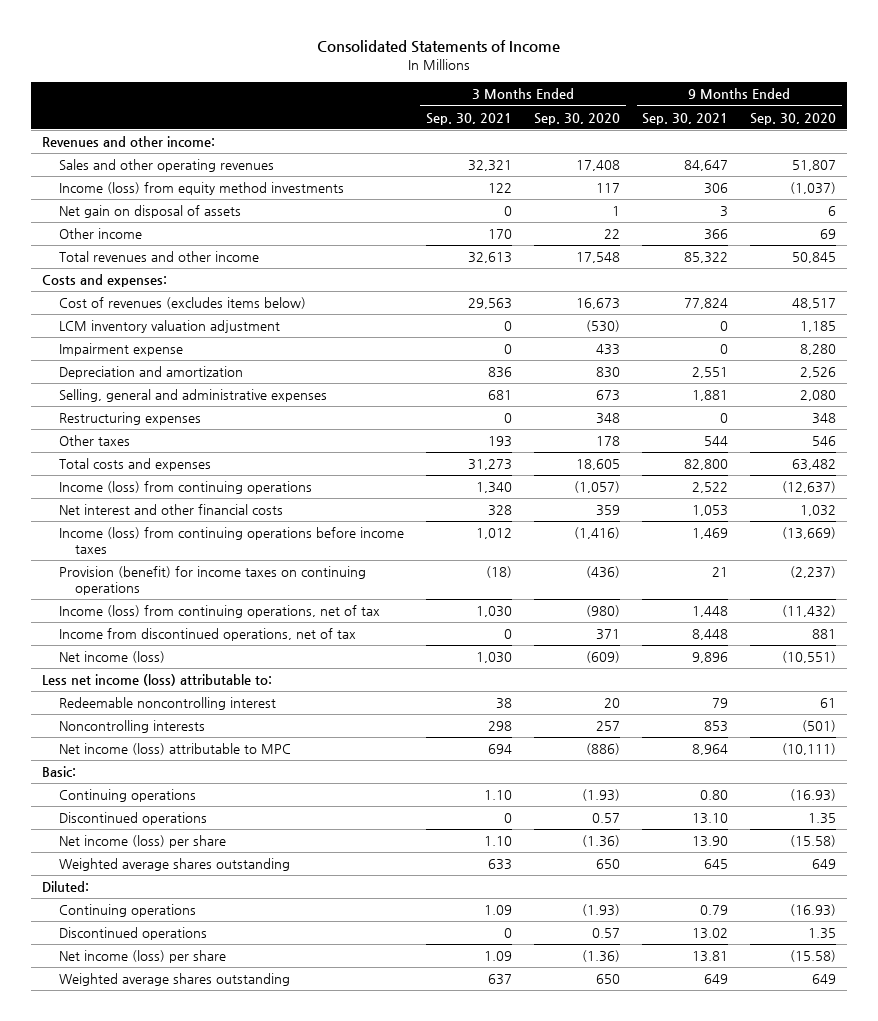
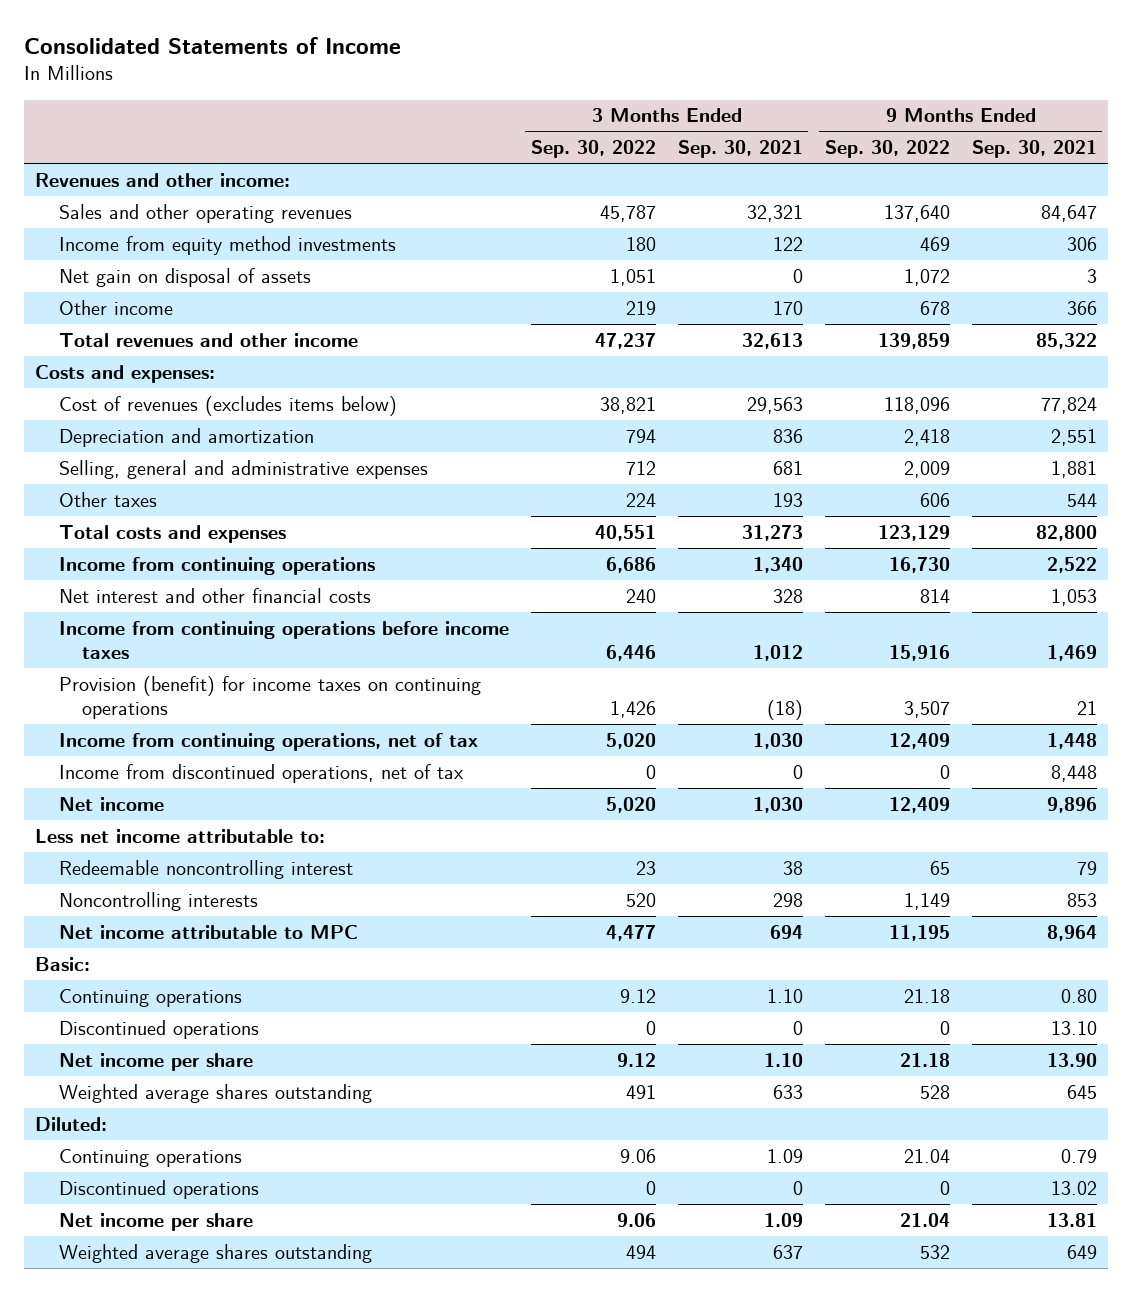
- | 3 Months Ended Sep. 30, 2021 | 3 Months Ended Sep. 30, 2020 | 9 Months Ended Sep. 30, 2021 | 9 Months Ended Sep. 30, 2020
+ | 3 Months Ended Sep. 30, 2022 | 3 Months Ended Sep. 30, 2021 | 9 Months Ended Sep. 30, 2022 | 9 Months Ended Sep. 30, 2021
- Income (loss) from equity method investments | 122 | 117 | 306 | (1,037)
+ Income from equity method investments | 180 | 122 | 469 | 306
- LCM inventory valuation adjustment | 0 | (530) | 0 | 1,185
- Impairment expense | 0 | 433 | 0 | 8,280
- Restructuring expenses | 0 | 348 | 0 | 348
- Income (loss) from continuing operations | 1,340 | (1,057) | 2,522 | (12,637)
+ Income from continuing operations | 6,686 | 1,340 | 16,730 | 2,522
- Income (loss) from continuing operations before income taxes | 1,012 | (1,416) | 1,469 | (13,669)
+ Income from continuing operations before income taxes | 6,446 | 1,012 | 15,916 | 1,469
- Income (loss) from continuing operations, net of tax | 1,030 | (980) | 1,448 | (11,432)
+ Income from continuing operations, net of tax | 5,020 | 1,030 | 12,409 | 1,448
- Net income (loss) | 1,030 | (609) | 9,896 | (10,551)
- Less net income (loss) attributable to:
+ Net income | 5,020 | 1,030 | 12,409 | 9,896
+ Less net income attributable to:
- Net income (loss) attributable to MPC | 694 | (886) | 8,964 | (10,111)
+ Net income attributable to MPC | 4,477 | 694 | 11,195 | 8,964
- Net income (loss) per share | 1.10 | (1.36) | 13.90 | (15.58)
+ Net income per share | 9.12 | 1.10 | 21.18 | 13.90
- Net income (loss) per share | 1.09 | (1.36) | 13.81 | (15.58)
+ Net income per share | 9.06 | 1.09 | 21.04 | 13.81

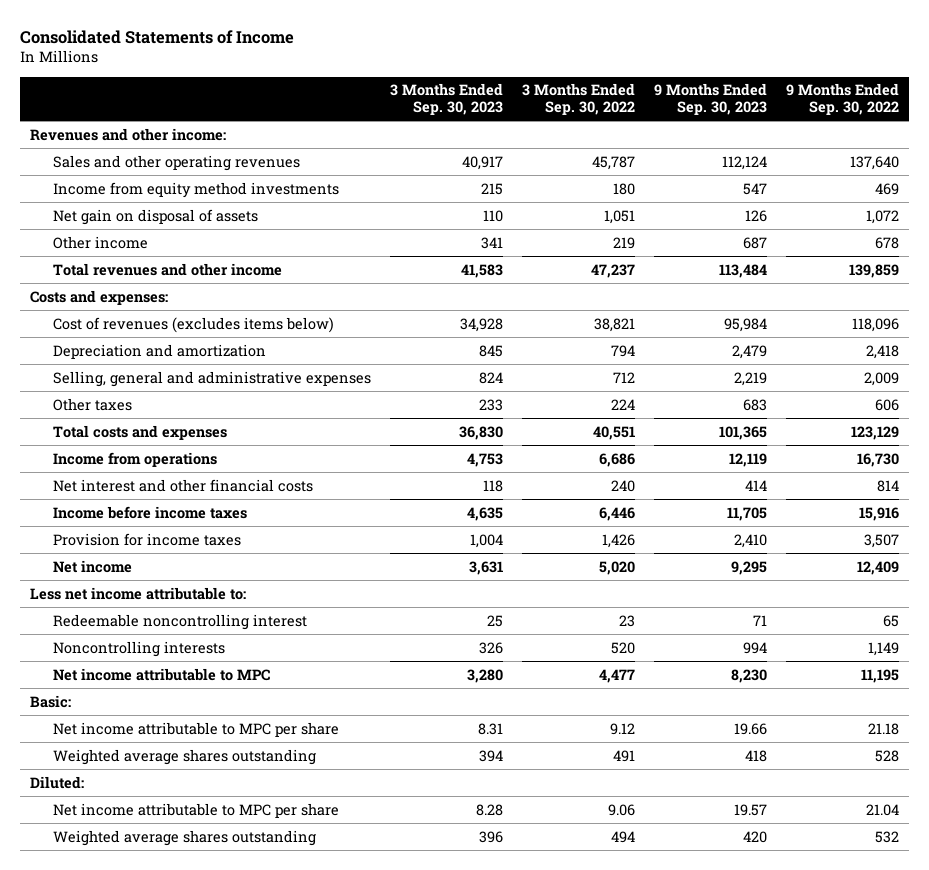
- | 3 Months Ended Sep. 30, 2022 | 3 Months Ended Sep. 30, 2021 | 9 Months Ended Sep. 30, 2022 | 9 Months Ended Sep. 30, 2021
+ | 3 Months Ended Sep. 30, 2023 | 3 Months Ended Sep. 30, 2022 | 9 Months Ended Sep. 30, 2023 | 9 Months Ended Sep. 30, 2022
- Income from continuing operations | 6,686 | 1,340 | 16,730 | 2,522
+ Income from operations | 4,753 | 6,686 | 12,119 | 16,730
- Income from continuing operations before income taxes | 6,446 | 1,012 | 15,916 | 1,469
- Provision (benefit) for income taxes on continuing operations | 1,426 | (18) | 3,507 | 21
- Income from continuing operations, net of tax | 5,020 | 1,030 | 12,409 | 1,448
- Income from discontinued operations, net of tax | 0 | 0 | 0 | 8,448
+ Income before income taxes | 4,635 | 6,446 | 11,705 | 15,916
+ Provision for income taxes | 1,004 | 1,426 | 2,410 | 3,507
- Continuing operations | 9.12 | 1.10 | 21.18 | 0.80
- Discontinued operations | 0 | 0 | 0 | 13.10
- Net income per share | 9.12 | 1.10 | 21.18 | 13.90
+ Net income attributable to MPC per share | 8.31 | 9.12 | 19.66 | 21.18
- Continuing operations | 9.06 | 1.09 | 21.04 | 0.79
- Discontinued operations | 0 | 0 | 0 | 13.02
- Net income per share | 9.06 | 1.09 | 21.04 | 13.81
+ Net income attributable to MPC per share | 8.28 | 9.06 | 19.57 | 21.04

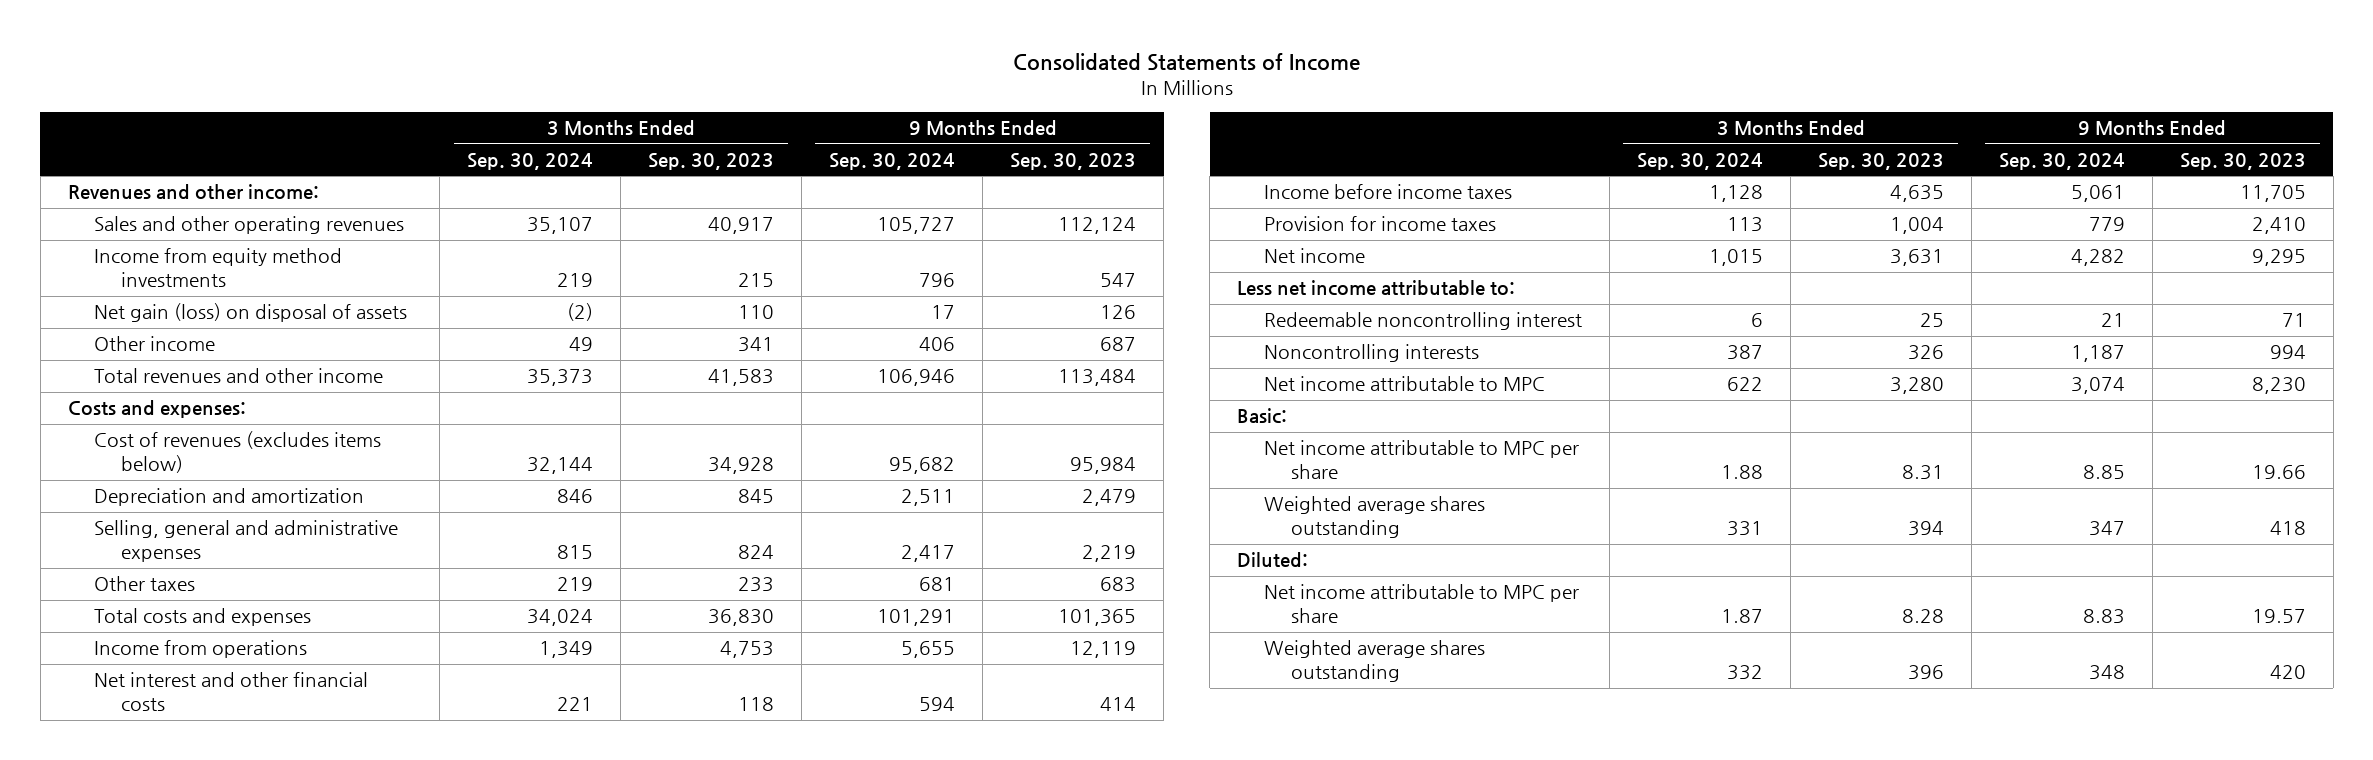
- | 3 Months Ended Sep. 30, 2023 | 3 Months Ended Sep. 30, 2022 | 9 Months Ended Sep. 30, 2023 | 9 Months Ended Sep. 30, 2022
+ | 3 Months Ended Sep. 30, 2024 | 3 Months Ended Sep. 30, 2023 | 9 Months Ended Sep. 30, 2024 | 9 Months Ended Sep. 30, 2023
- Net gain on disposal of assets | 110 | 1,051 | 126 | 1,072
+ Net gain (loss) on disposal of assets | (2) | 110 | 17 | 126

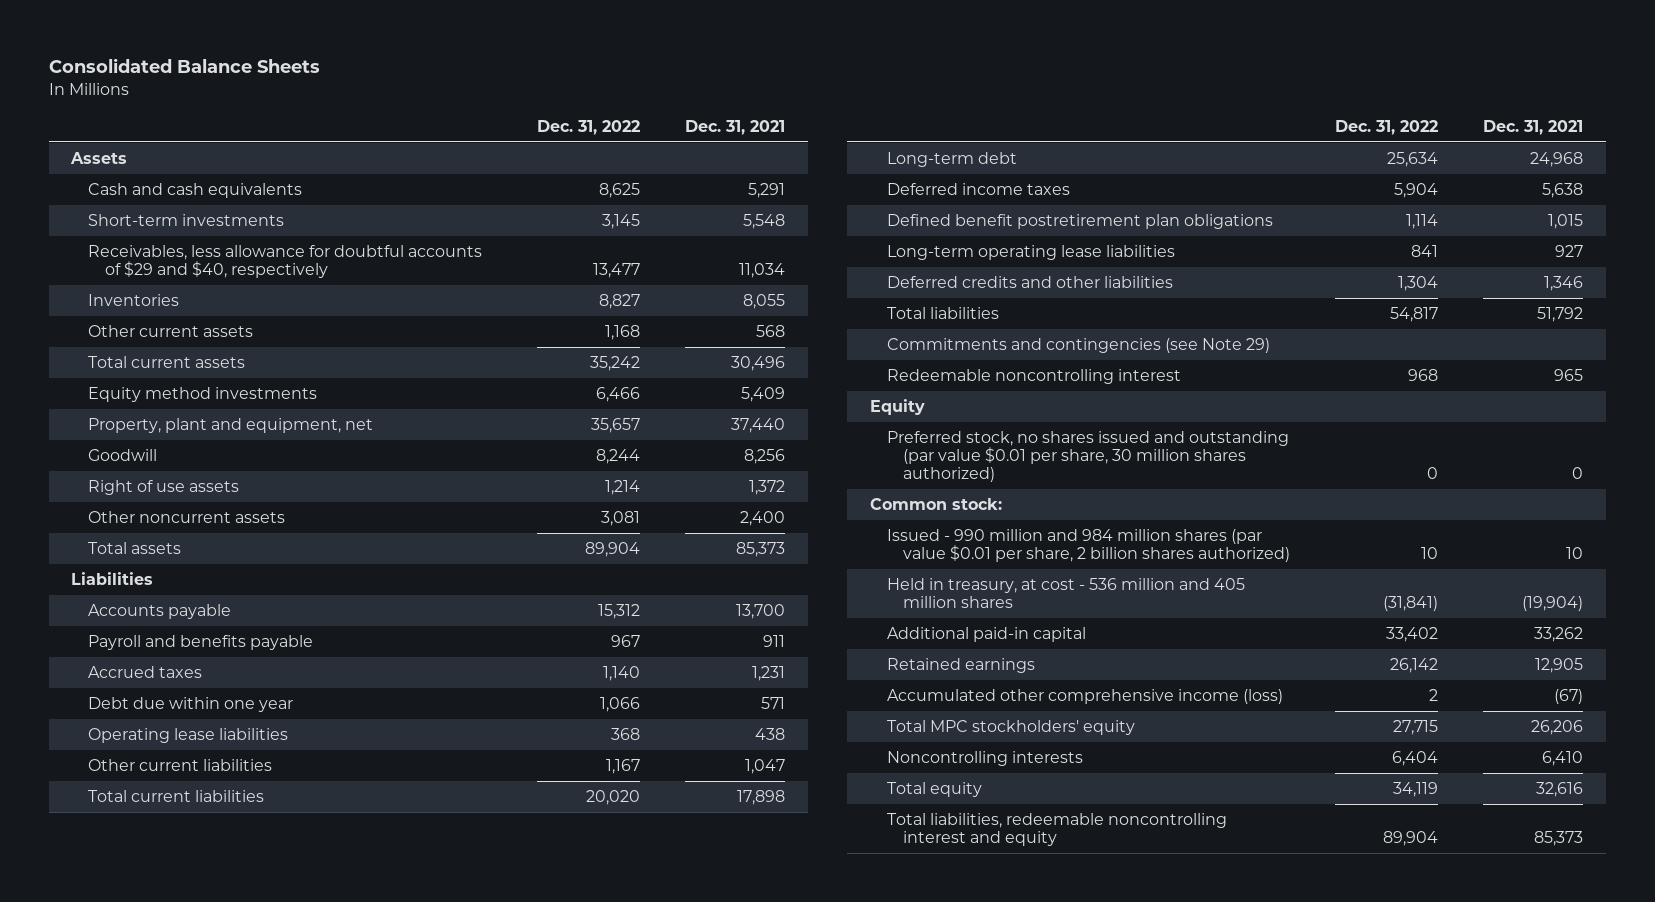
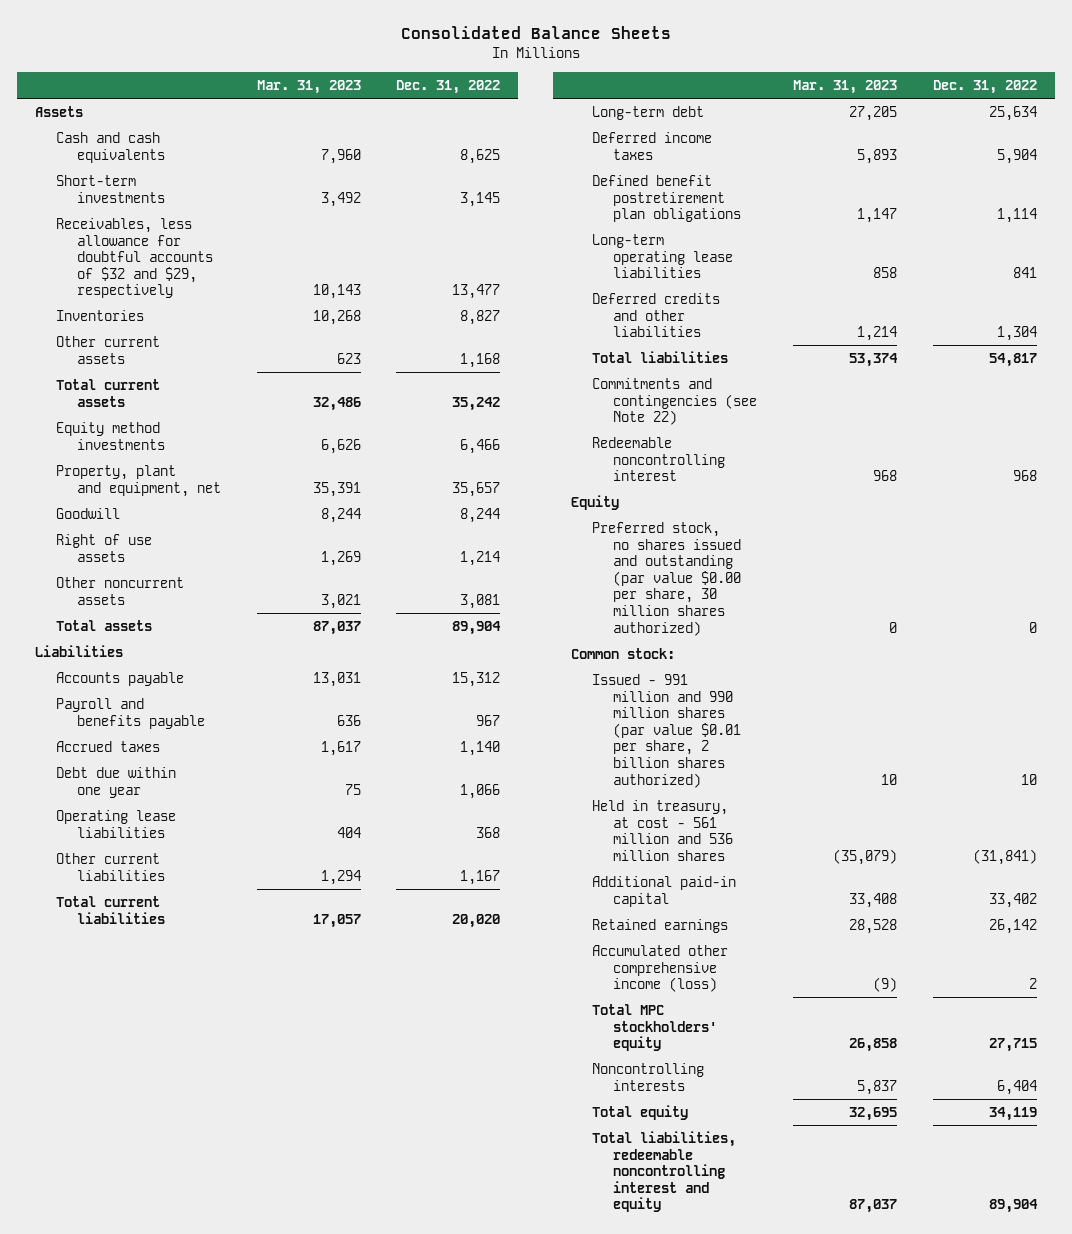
- | Dec. 31, 2022 | Dec. 31, 2021
+ | Mar. 31, 2023 | Dec. 31, 2022
- Receivables, less allowance for doubtful accounts of $29 and $40, respectively | 13,477 | 11,034
+ Receivables, less allowance for doubtful accounts of $32 and $29, respectively | 10,143 | 13,477
- Commitments and contingencies (see Note 29)
+ Commitments and contingencies (see Note 22)
- Preferred stock, no shares issued and outstanding (par value $0.01 per share, 30 million shares authorized) | 0 | 0
+ Preferred stock, no shares issued and outstanding (par value $0.00 per share, 30 million shares authorized) | 0 | 0
- Issued - 990 million and 984 million shares (par value $0.01 per share, 2 billion shares authorized) | 10 | 10
- Held in treasury, at cost - 536 million and 405 million shares | (31,841) | (19,904)
+ Issued - 991 million and 990 million shares (par value $0.01 per share, 2 billion shares authorized) | 10 | 10
+ Held in treasury, at cost - 561 million and 536 million shares | (35,079) | (31,841)

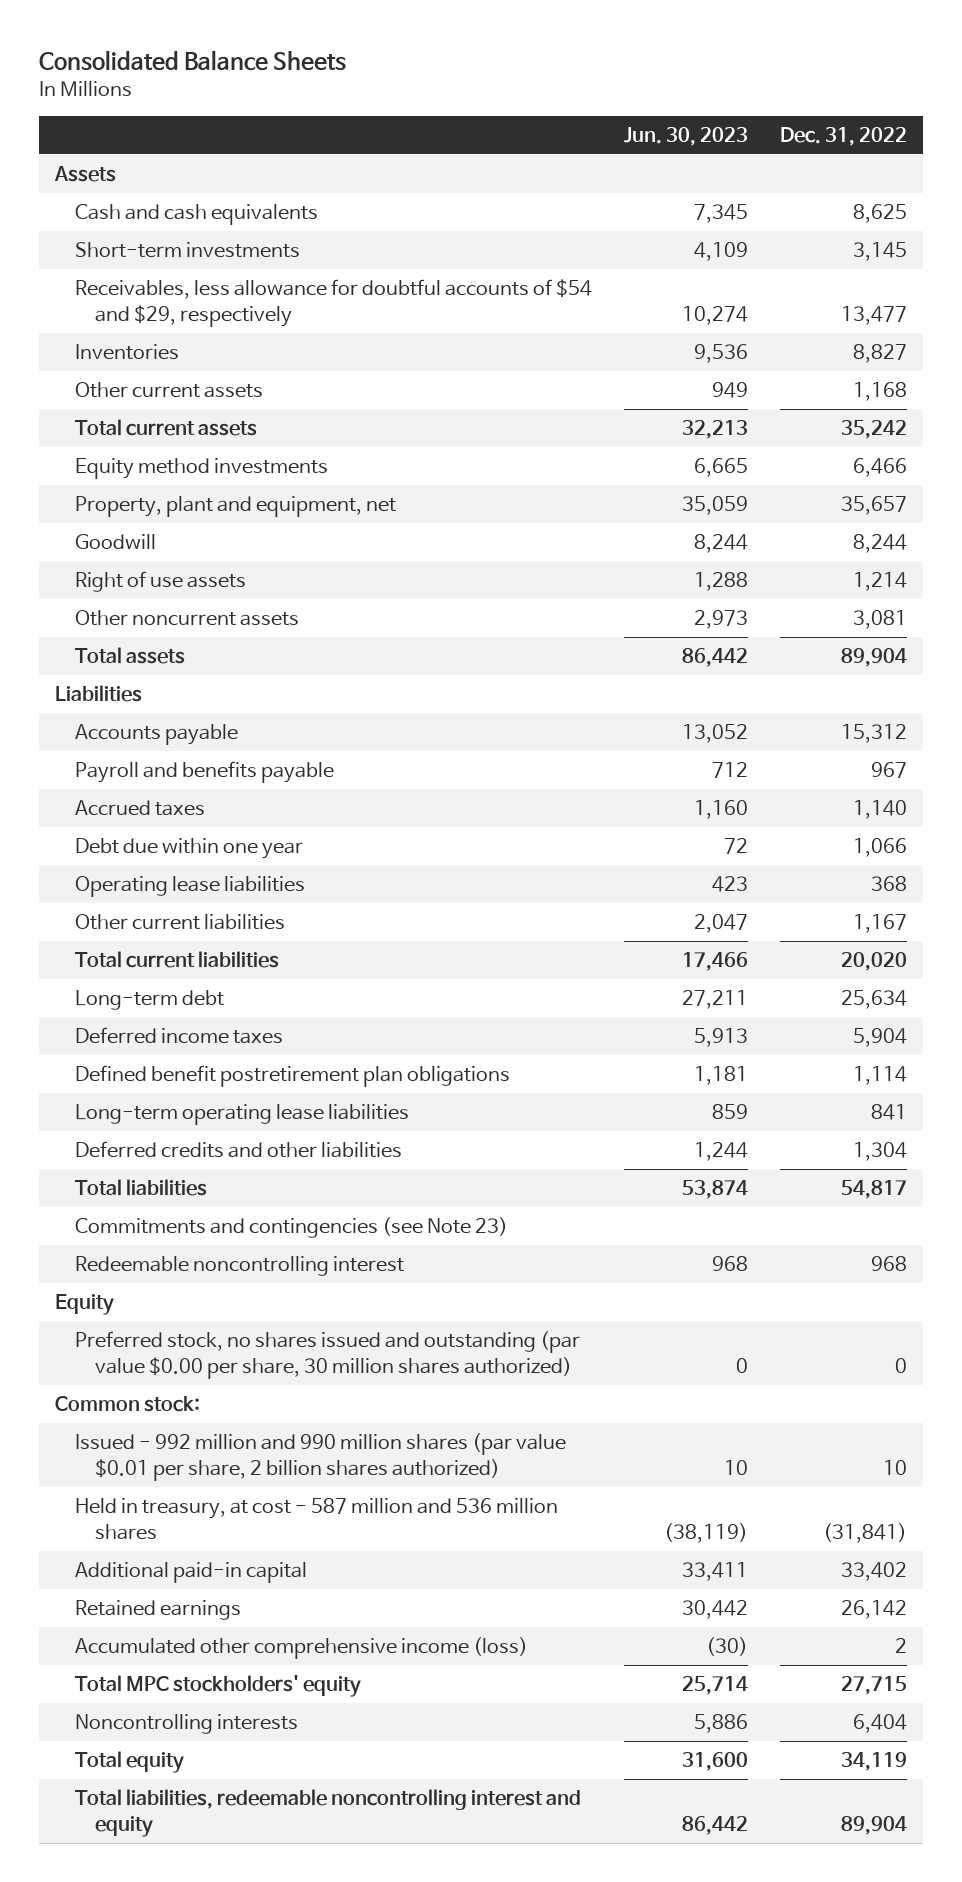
- | Mar. 31, 2023 | Dec. 31, 2022
+ | Jun. 30, 2023 | Dec. 31, 2022
- Receivables, less allowance for doubtful accounts of $32 and $29, respectively | 10,143 | 13,477
+ Receivables, less allowance for doubtful accounts of $54 and $29, respectively | 10,274 | 13,477
- Commitments and contingencies (see Note 22)
+ Commitments and contingencies (see Note 23)
- Issued - 991 million and 990 million shares (par value $0.01 per share, 2 billion shares authorized) | 10 | 10
- Held in treasury, at cost - 561 million and 536 million shares | (35,079) | (31,841)
+ Issued - 992 million and 990 million shares (par value $0.01 per share, 2 billion shares authorized) | 10 | 10
+ Held in treasury, at cost - 587 million and 536 million shares | (38,119) | (31,841)

